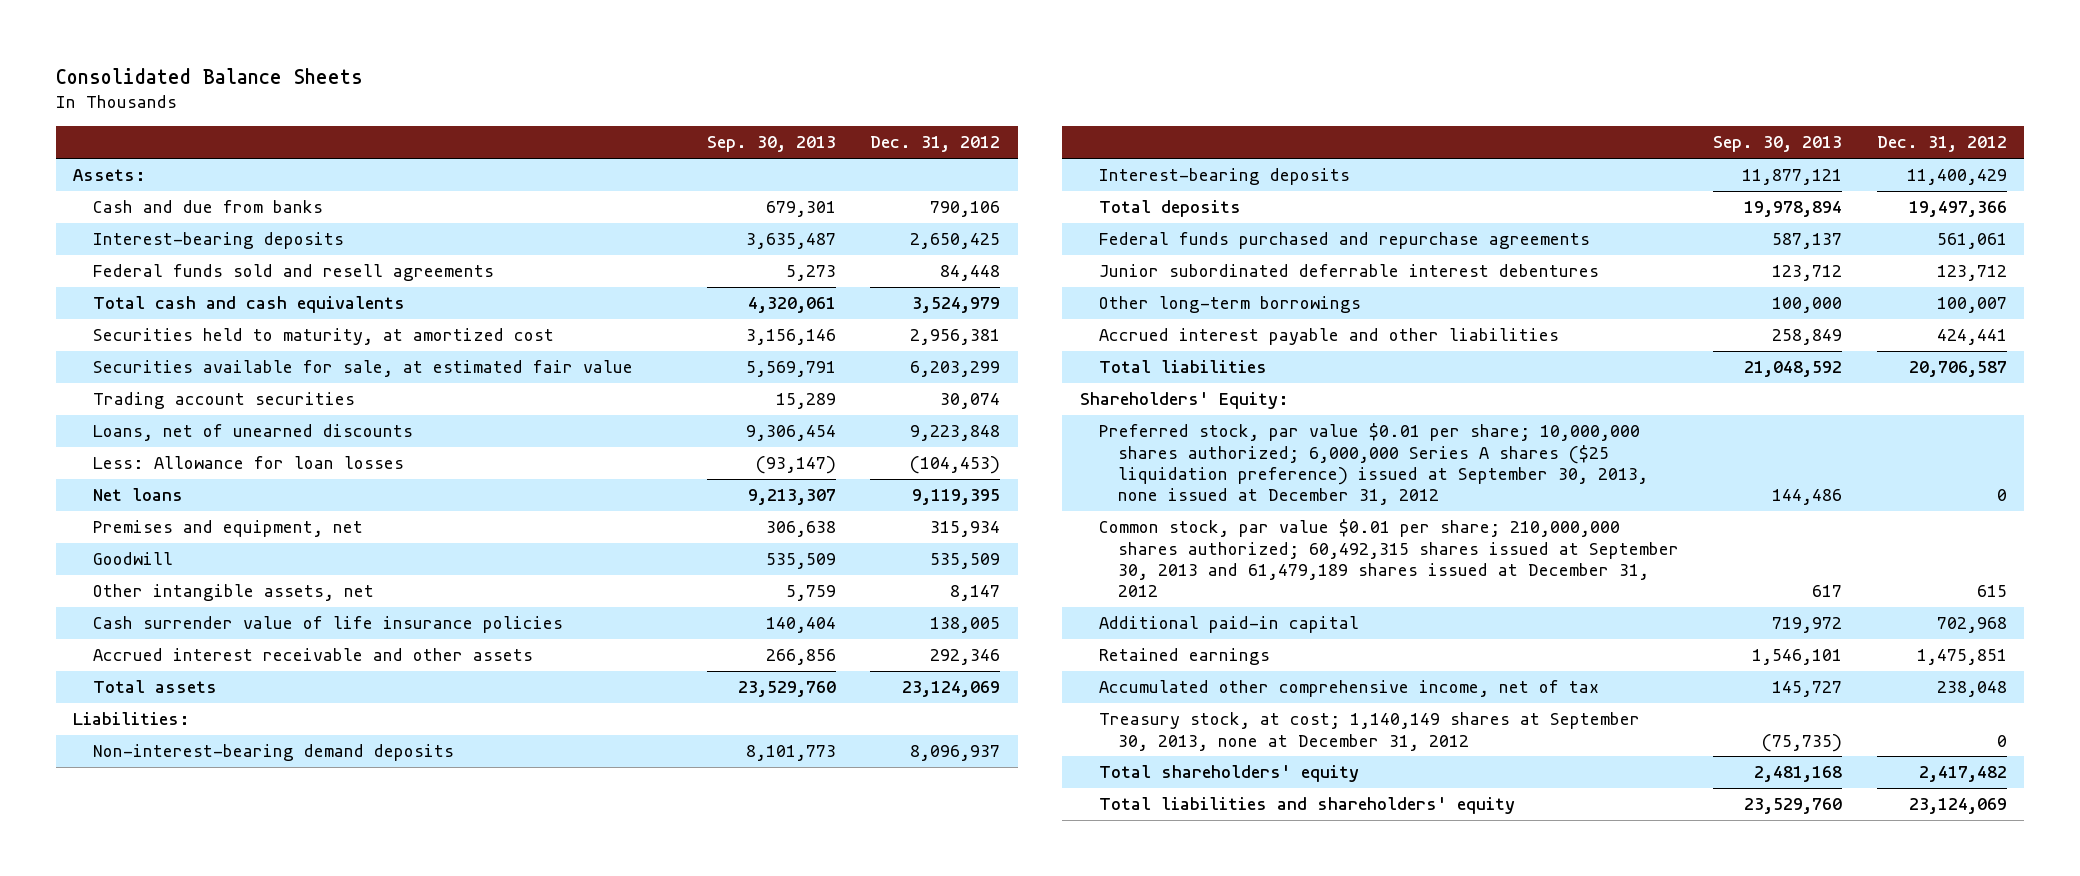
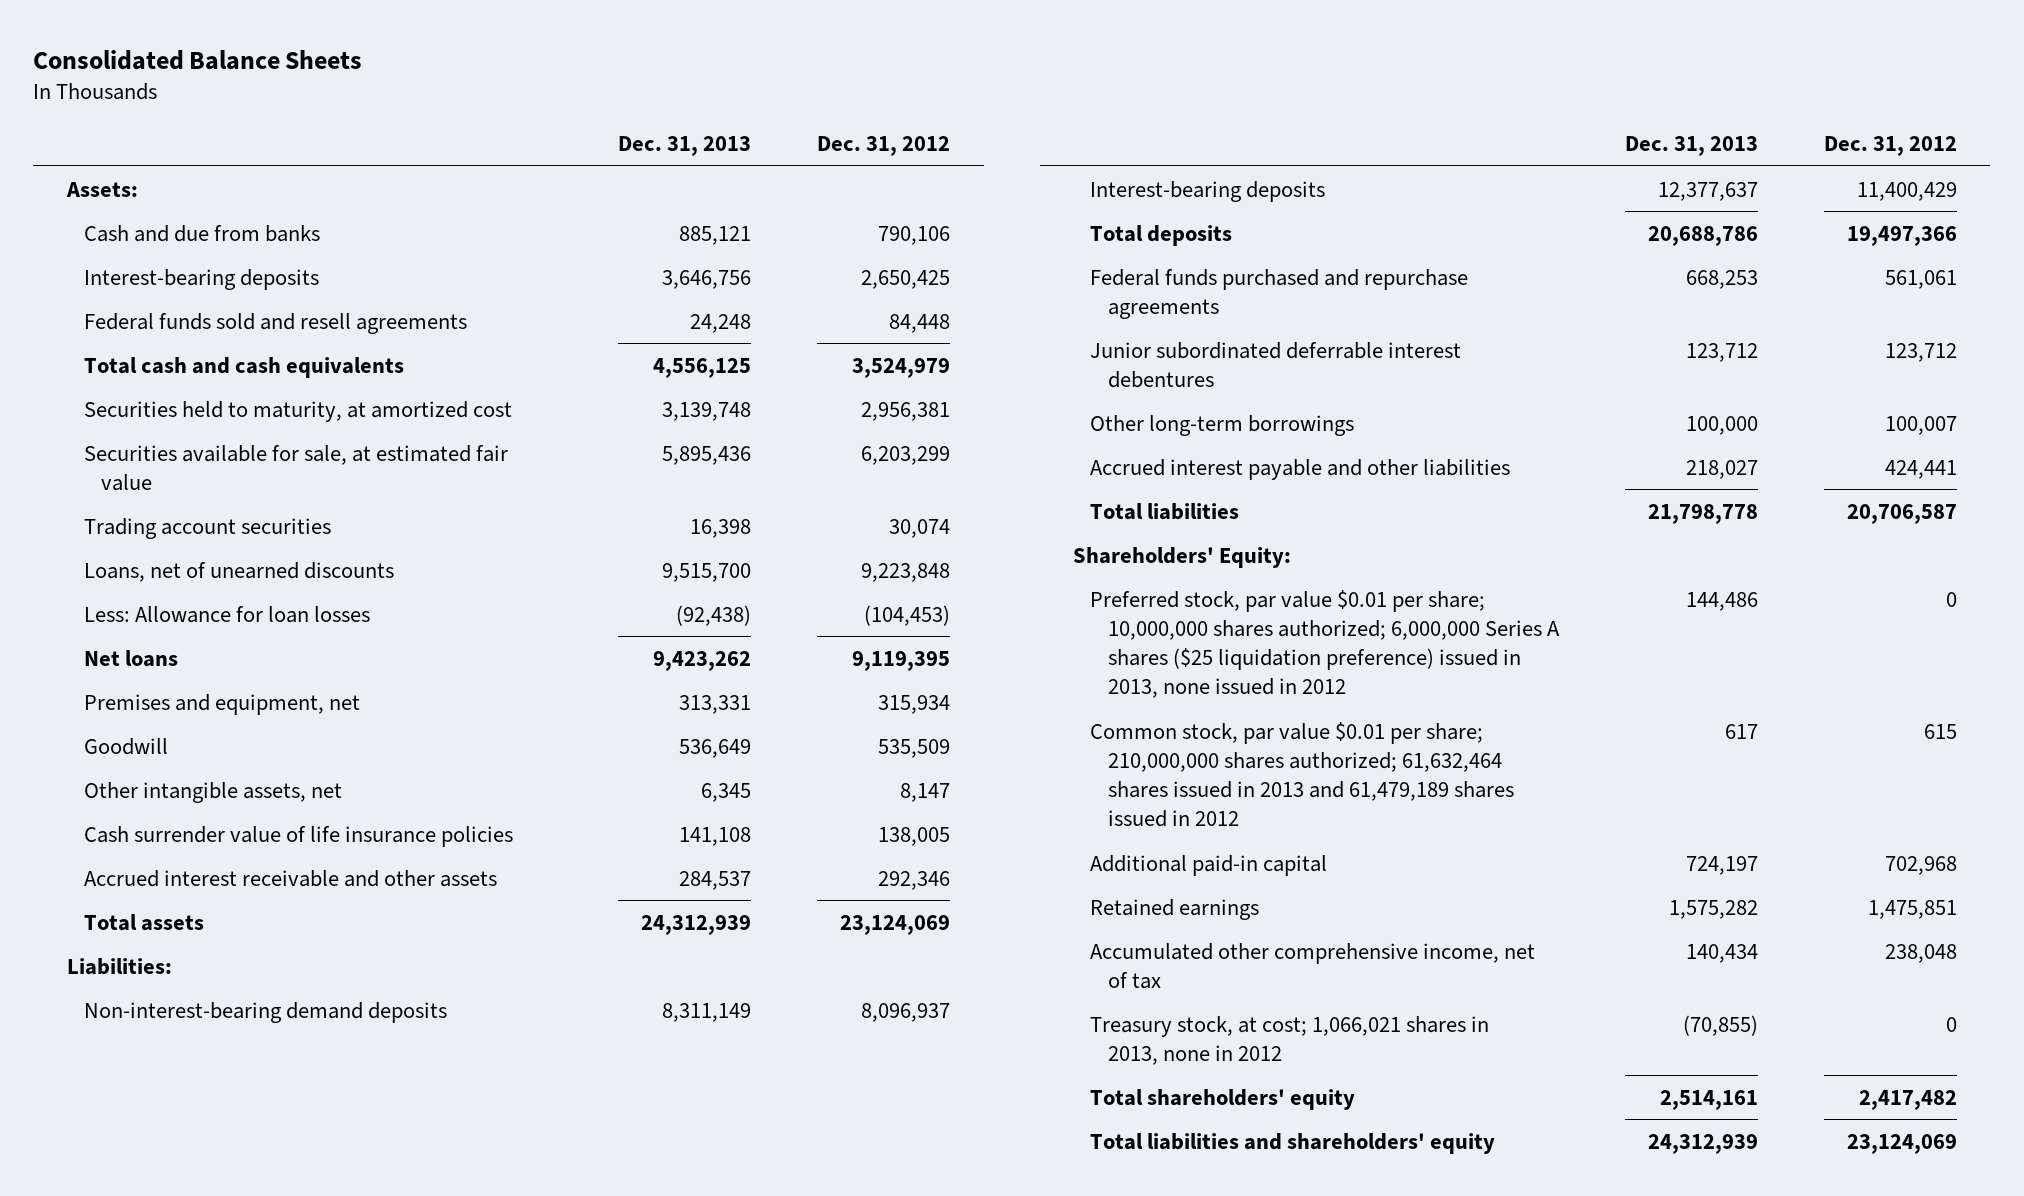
- | Sep. 30, 2013 | Dec. 31, 2012
+ | Dec. 31, 2013 | Dec. 31, 2012
- Preferred stock, par value $0.01 per share; 10,000,000 shares authorized; 6,000,000 Series A shares ($25 liquidation preference) issued at September 30, 2013, none issued at December 31, 2012 | 144,486 | 0
- Common stock, par value $0.01 per share; 210,000,000 shares authorized; 60,492,315 shares issued at September 30, 2013 and 61,479,189 shares issued at December 31, 2012 | 617 | 615
+ Preferred stock, par value $0.01 per share; 10,000,000 shares authorized; 6,000,000 Series A shares ($25 liquidation preference) issued in 2013, none issued in 2012 | 144,486 | 0
+ Common stock, par value $0.01 per share; 210,000,000 shares authorized; 61,632,464 shares issued in 2013 and 61,479,189 shares issued in 2012 | 617 | 615
- Treasury stock, at cost; 1,140,149 shares at September 30, 2013, none at December 31, 2012 | (75,735) | 0
+ Treasury stock, at cost; 1,066,021 shares in 2013, none in 2012 | (70,855) | 0

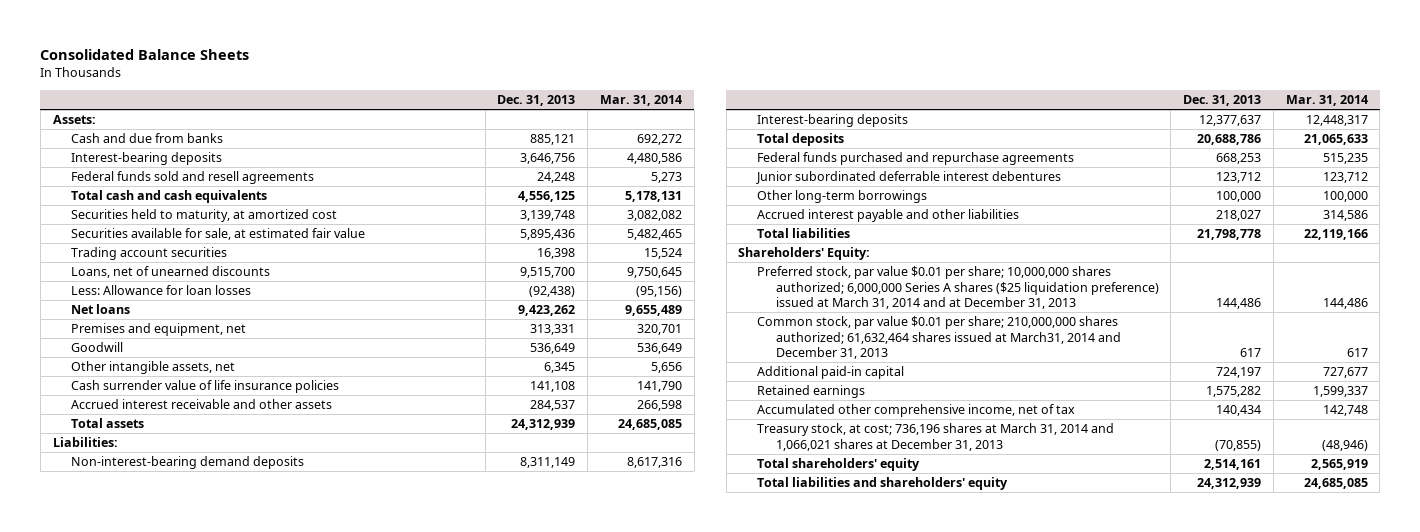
- | Dec. 31, 2013 | Dec. 31, 2012
+ | Dec. 31, 2013 | Mar. 31, 2014
- Preferred stock, par value $0.01 per share; 10,000,000 shares authorized; 6,000,000 Series A shares ($25 liquidation preference) issued in 2013, none issued in 2012 | 144,486 | 0
- Common stock, par value $0.01 per share; 210,000,000 shares authorized; 61,632,464 shares issued in 2013 and 61,479,189 shares issued in 2012 | 617 | 615
+ Preferred stock, par value $0.01 per share; 10,000,000 shares authorized; 6,000,000 Series A shares ($25 liquidation preference) issued at March 31, 2014 and at December 31, 2013 | 144,486 | 144,486
+ Common stock, par value $0.01 per share; 210,000,000 shares authorized; 61,632,464 shares issued at March31, 2014 and December 31, 2013 | 617 | 617
- Treasury stock, at cost; 1,066,021 shares in 2013, none in 2012 | (70,855) | 0
+ Treasury stock, at cost; 736,196 shares at March 31, 2014 and 1,066,021 shares at December 31, 2013 | (70,855) | (48,946)

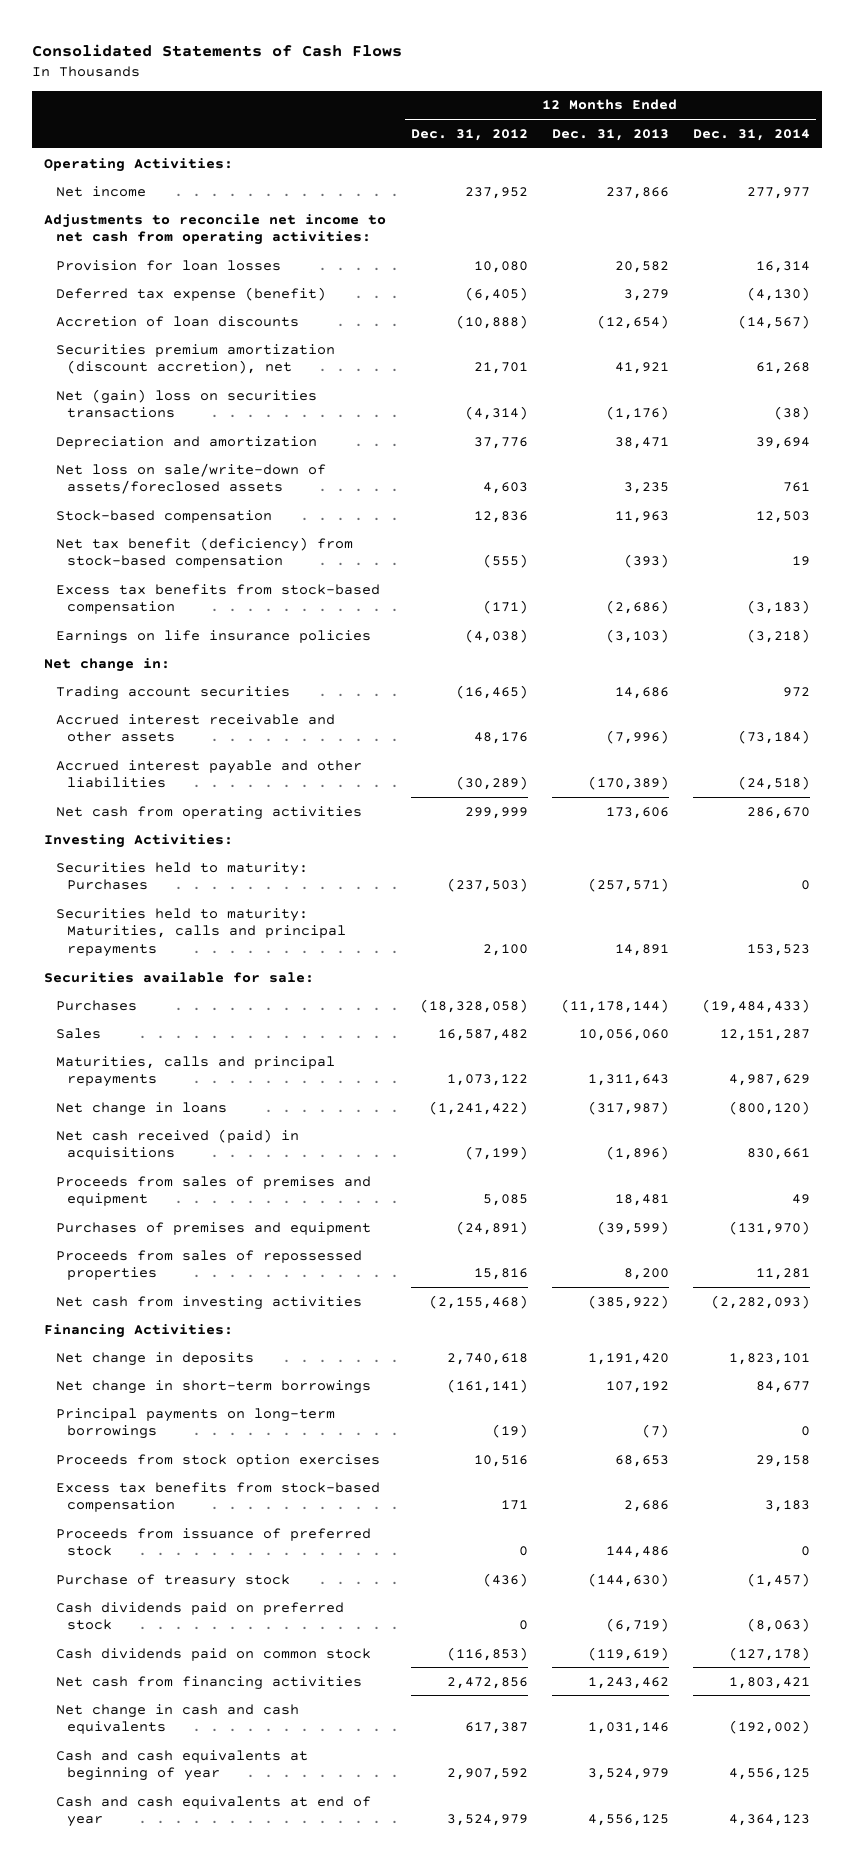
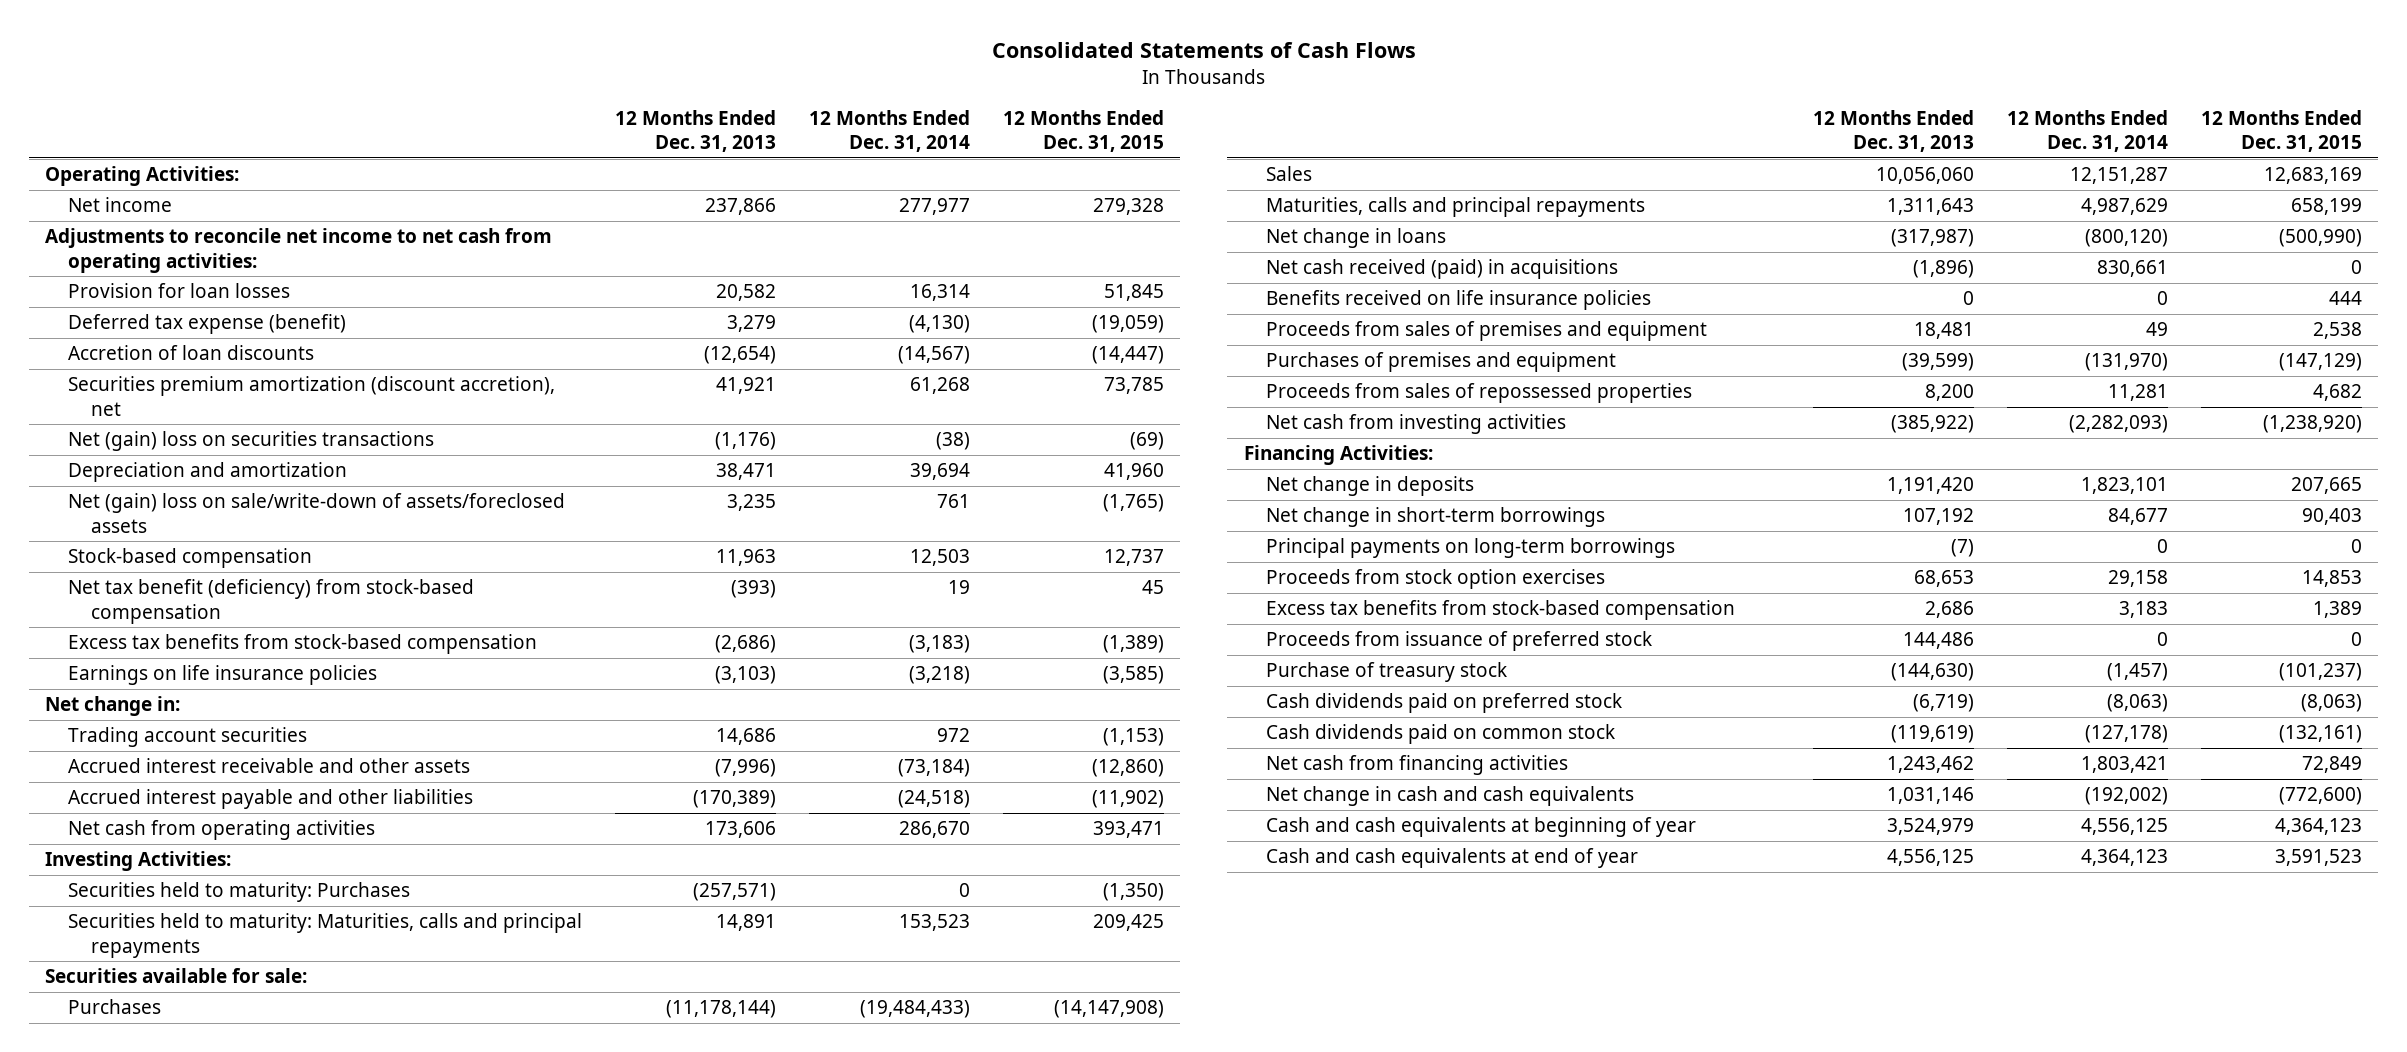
- | 12 Months Ended Dec. 31, 2012 | 12 Months Ended Dec. 31, 2013 | 12 Months Ended Dec. 31, 2014
+ | 12 Months Ended Dec. 31, 2013 | 12 Months Ended Dec. 31, 2014 | 12 Months Ended Dec. 31, 2015
- Net loss on sale/write-down of assets/foreclosed assets | 4,603 | 3,235 | 761
+ Net (gain) loss on sale/write-down of assets/foreclosed assets | 3,235 | 761 | (1,765)
+ Benefits received on life insurance policies | 0 | 0 | 444

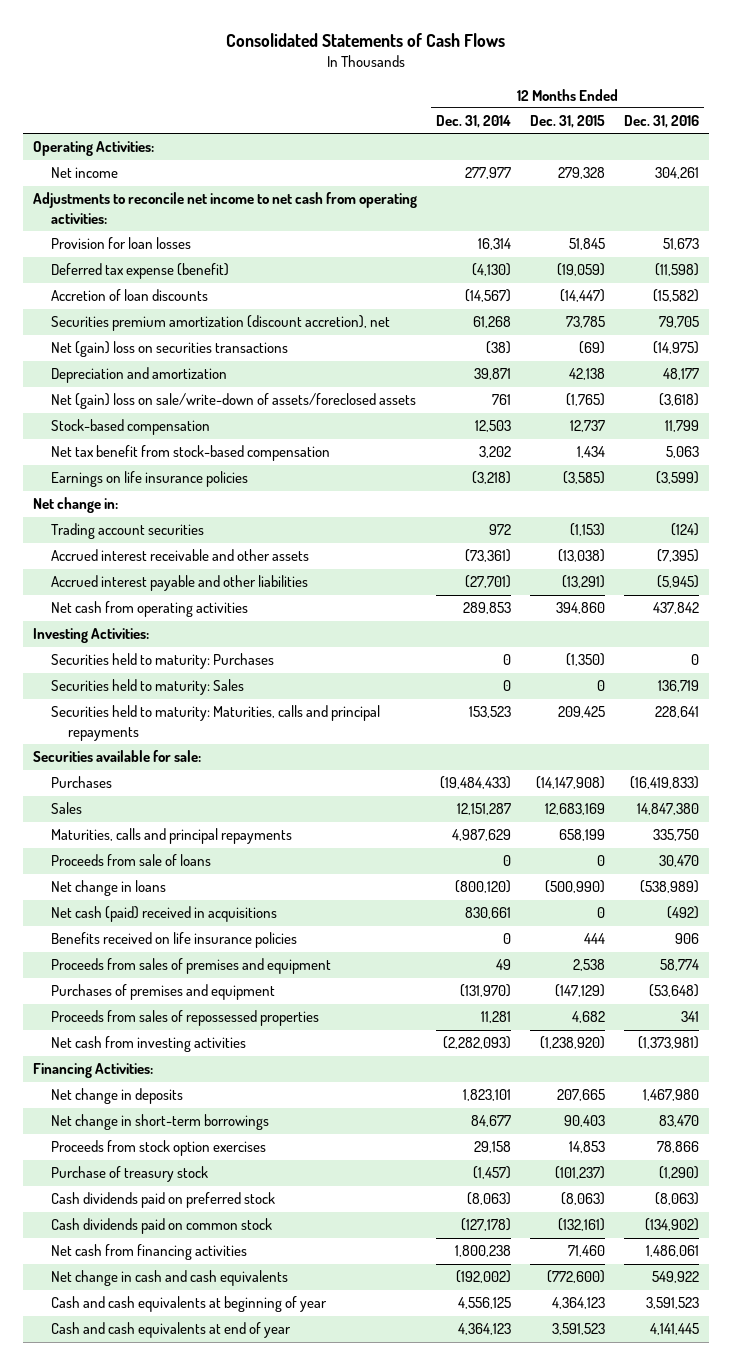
- | 12 Months Ended Dec. 31, 2013 | 12 Months Ended Dec. 31, 2014 | 12 Months Ended Dec. 31, 2015
+ | 12 Months Ended Dec. 31, 2014 | 12 Months Ended Dec. 31, 2015 | 12 Months Ended Dec. 31, 2016
- Depreciation and amortization | 38,471 | 39,694 | 41,960
+ Depreciation and amortization | 39,871 | 42,138 | 48,177
- Net tax benefit (deficiency) from stock-based compensation | (393) | 19 | 45
- Excess tax benefits from stock-based compensation | (2,686) | (3,183) | (1,389)
+ Net tax benefit from stock-based compensation | 3,202 | 1,434 | 5,063
- Accrued interest receivable and other assets | (7,996) | (73,184) | (12,860)
- Accrued interest payable and other liabilities | (170,389) | (24,518) | (11,902)
- Net cash from operating activities | 173,606 | 286,670 | 393,471
+ Accrued interest receivable and other assets | (73,361) | (13,038) | (7,395)
+ Accrued interest payable and other liabilities | (27,701) | (13,291) | (5,945)
+ Net cash from operating activities | 289,853 | 394,860 | 437,842
+ Securities held to maturity: Sales | 0 | 0 | 136,719
+ Proceeds from sale of loans | 0 | 0 | 30,470
- Net cash received (paid) in acquisitions | (1,896) | 830,661 | 0
+ Net cash (paid) received in acquisitions | 830,661 | 0 | (492)
- Principal payments on long-term borrowings | (7) | 0 | 0
- Excess tax benefits from stock-based compensation | 2,686 | 3,183 | 1,389
- Proceeds from issuance of preferred stock | 144,486 | 0 | 0
- Net cash from financing activities | 1,243,462 | 1,803,421 | 72,849
+ Net cash from financing activities | 1,800,238 | 71,460 | 1,486,061

